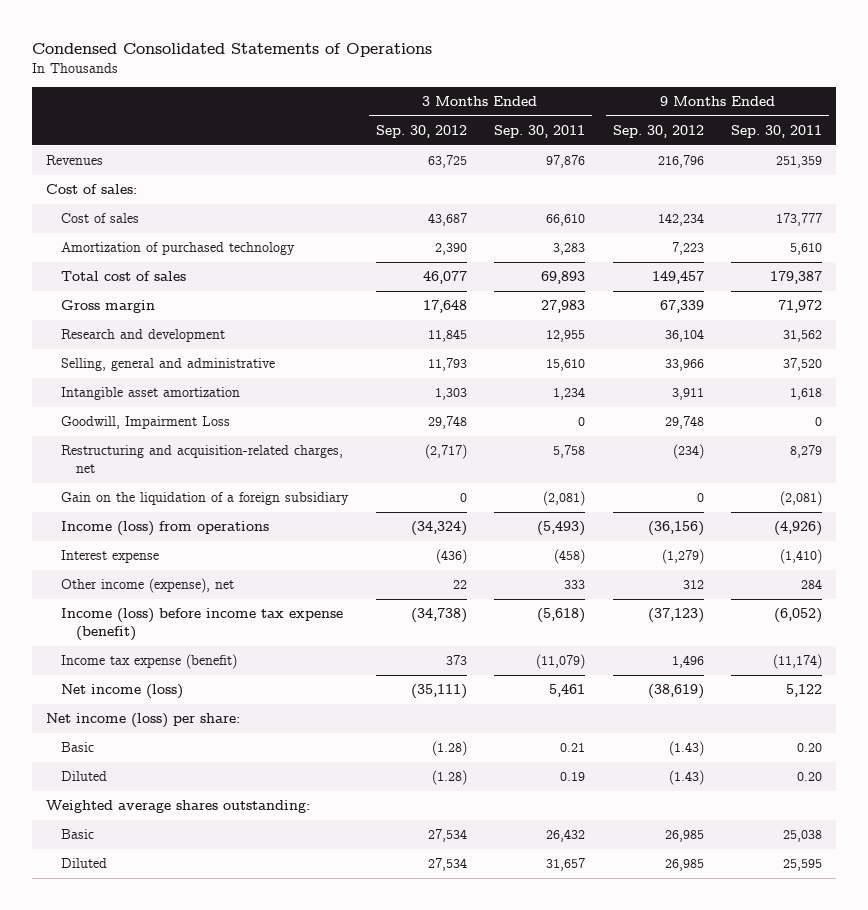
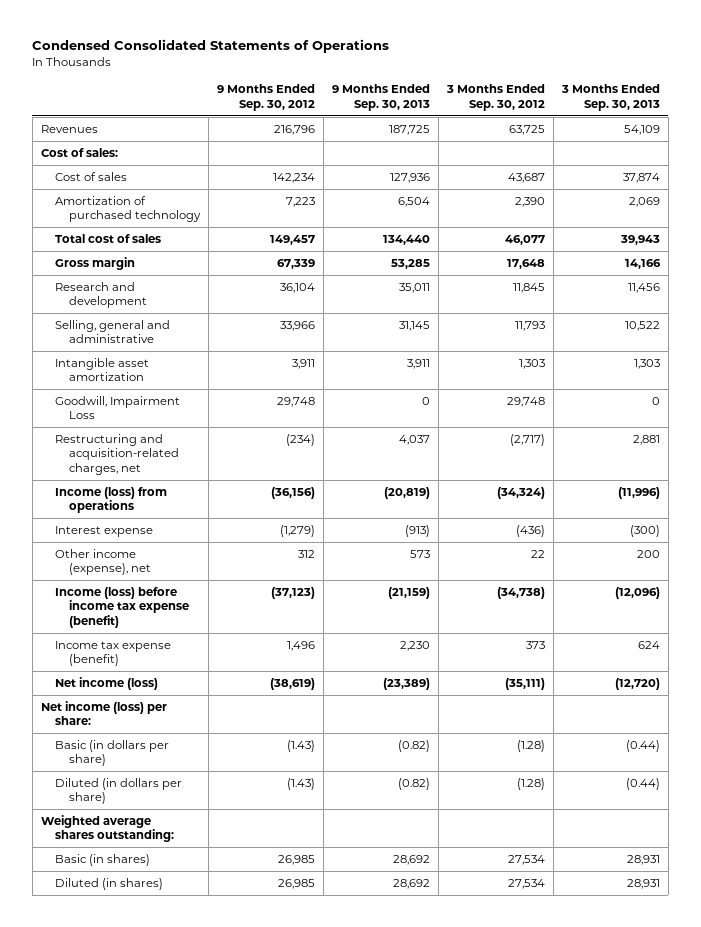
- | 3 Months Ended Sep. 30, 2012 | 3 Months Ended Sep. 30, 2011 | 9 Months Ended Sep. 30, 2012 | 9 Months Ended Sep. 30, 2011
+ | 9 Months Ended Sep. 30, 2012 | 9 Months Ended Sep. 30, 2013 | 3 Months Ended Sep. 30, 2012 | 3 Months Ended Sep. 30, 2013
- Gain on the liquidation of a foreign subsidiary | 0 | (2,081) | 0 | (2,081)
- Basic | (1.28) | 0.21 | (1.43) | 0.20
- Diluted | (1.28) | 0.19 | (1.43) | 0.20
+ Basic (in dollars per share) | (1.43) | (0.82) | (1.28) | (0.44)
+ Diluted (in dollars per share) | (1.43) | (0.82) | (1.28) | (0.44)
- Basic | 27,534 | 26,432 | 26,985 | 25,038
- Diluted | 27,534 | 31,657 | 26,985 | 25,595
+ Basic (in shares) | 26,985 | 28,692 | 27,534 | 28,931
+ Diluted (in shares) | 26,985 | 28,692 | 27,534 | 28,931

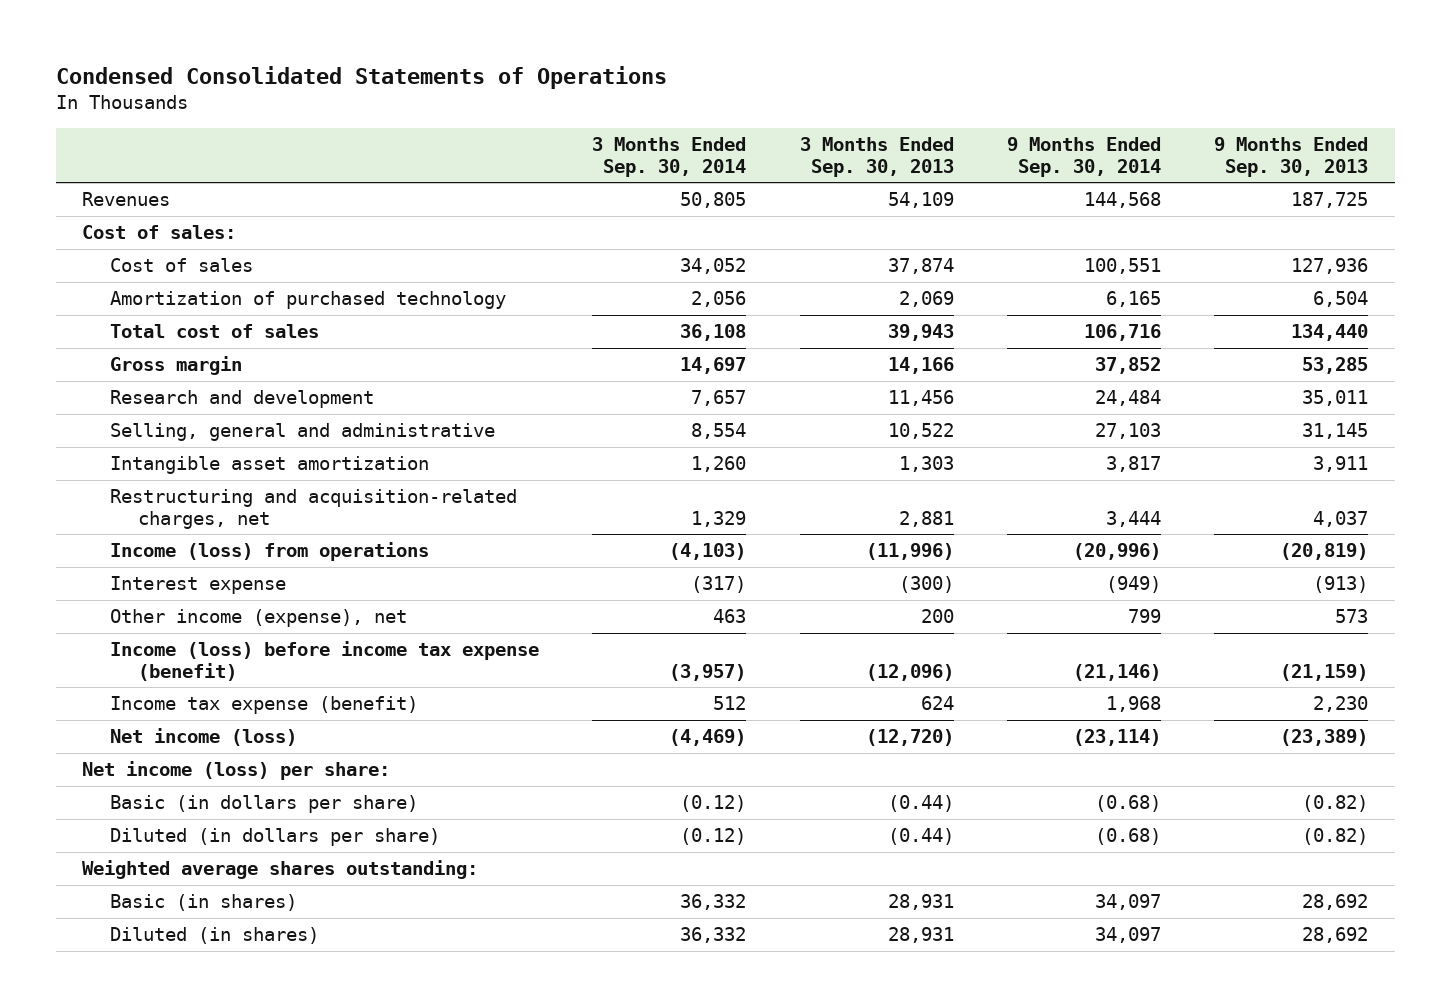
- | 9 Months Ended Sep. 30, 2012 | 9 Months Ended Sep. 30, 2013 | 3 Months Ended Sep. 30, 2012 | 3 Months Ended Sep. 30, 2013
+ | 3 Months Ended Sep. 30, 2014 | 3 Months Ended Sep. 30, 2013 | 9 Months Ended Sep. 30, 2014 | 9 Months Ended Sep. 30, 2013
- Goodwill, Impairment Loss | 29,748 | 0 | 29,748 | 0

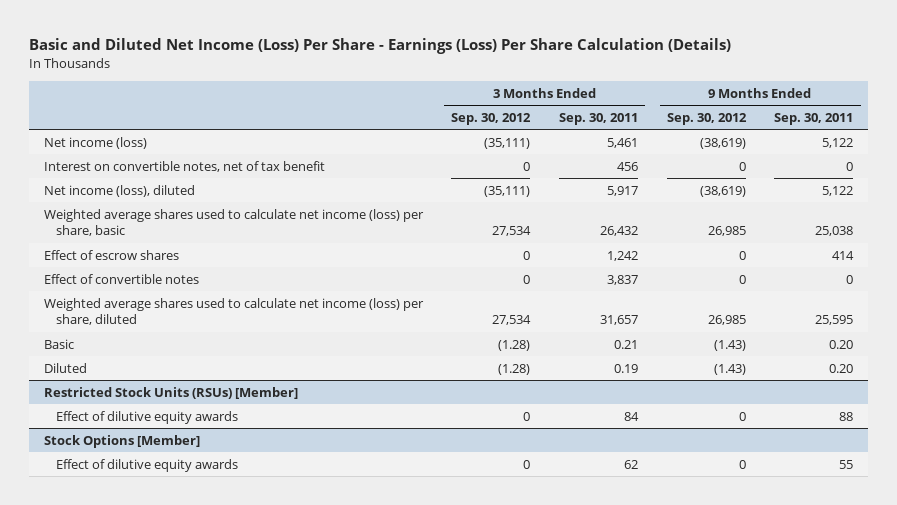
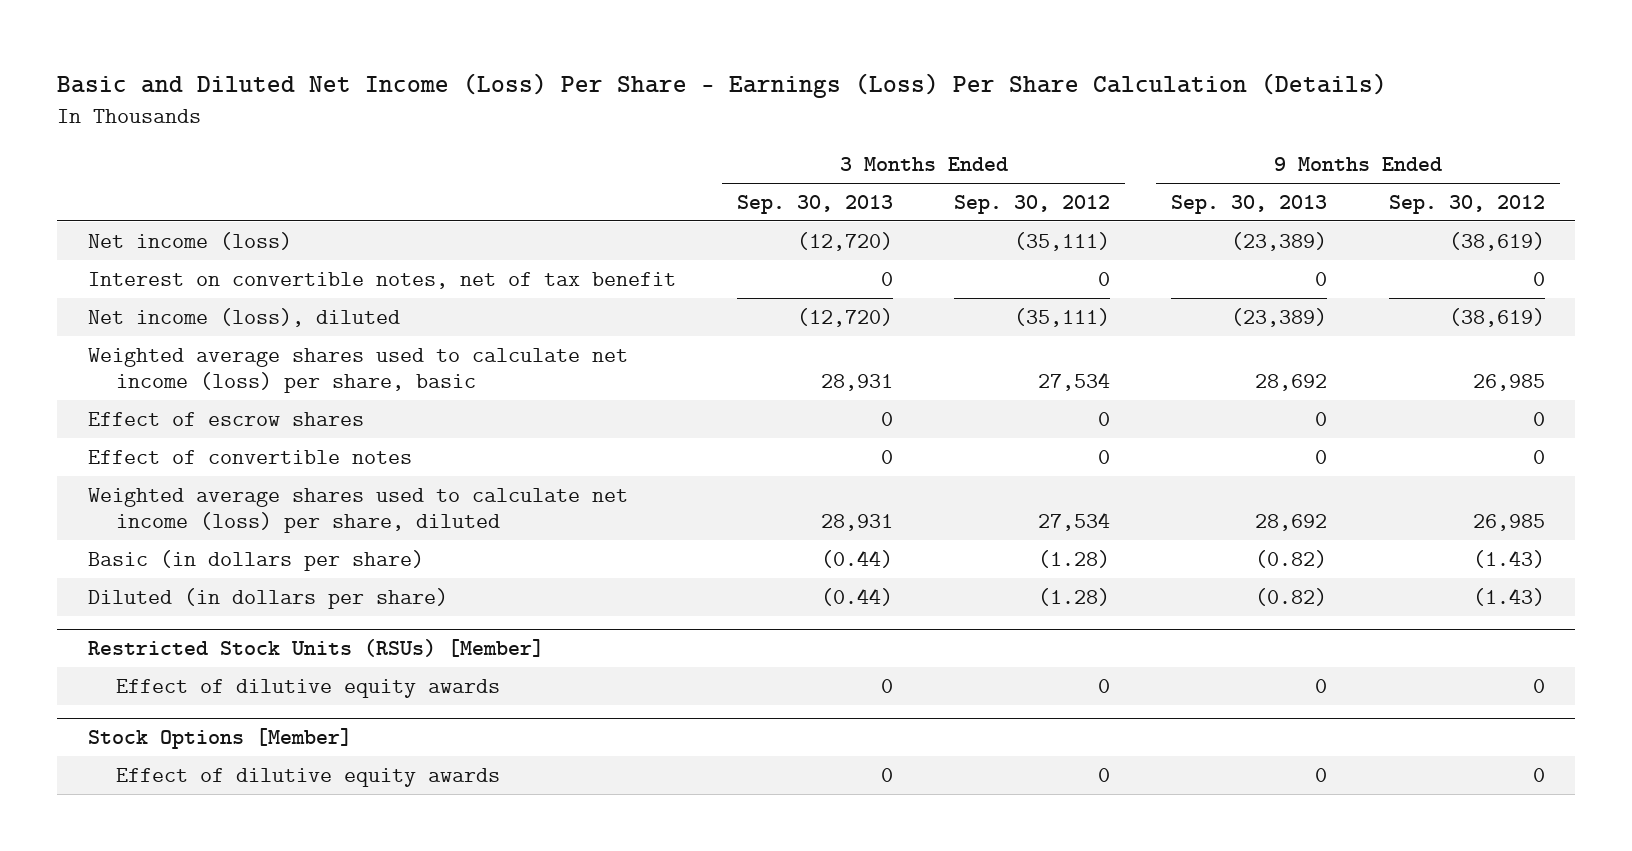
- | 3 Months Ended Sep. 30, 2012 | 3 Months Ended Sep. 30, 2011 | 9 Months Ended Sep. 30, 2012 | 9 Months Ended Sep. 30, 2011
+ | 3 Months Ended Sep. 30, 2013 | 3 Months Ended Sep. 30, 2012 | 9 Months Ended Sep. 30, 2013 | 9 Months Ended Sep. 30, 2012
- Basic | (1.28) | 0.21 | (1.43) | 0.20
- Diluted | (1.28) | 0.19 | (1.43) | 0.20
+ Basic (in dollars per share) | (0.44) | (1.28) | (0.82) | (1.43)
+ Diluted (in dollars per share) | (0.44) | (1.28) | (0.82) | (1.43)

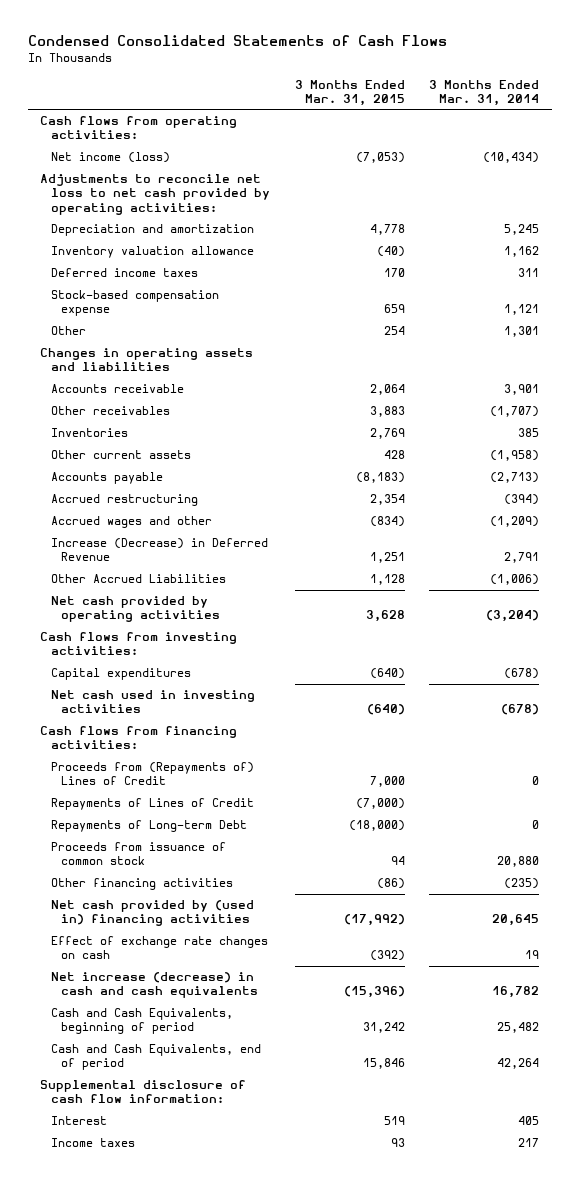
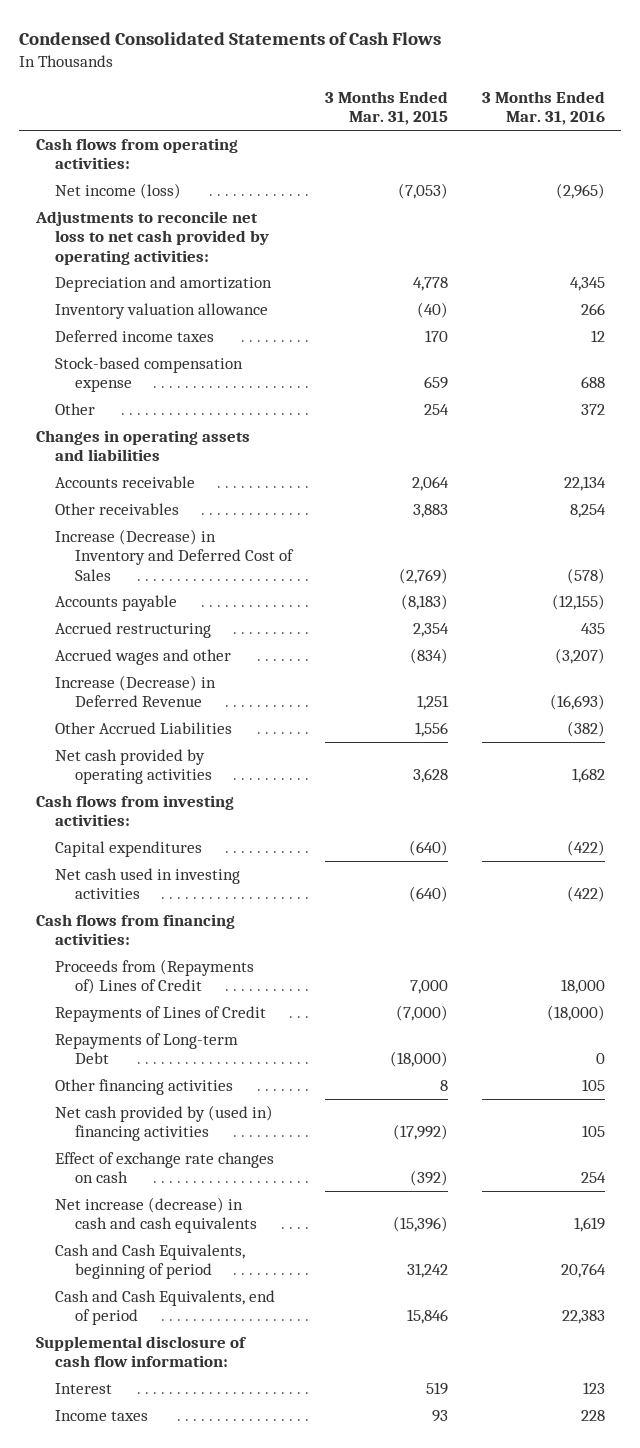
- | 3 Months Ended Mar. 31, 2015 | 3 Months Ended Mar. 31, 2014
+ | 3 Months Ended Mar. 31, 2015 | 3 Months Ended Mar. 31, 2016
- Inventories | 2,769 | 385
- Other current assets | 428 | (1,958)
+ Increase (Decrease) in Inventory and Deferred Cost of Sales | (2,769) | (578)
- Other Accrued Liabilities | 1,128 | (1,006)
+ Other Accrued Liabilities | 1,556 | (382)
- Proceeds from issuance of common stock | 94 | 20,880
- Other financing activities | (86) | (235)
+ Other financing activities | 8 | 105

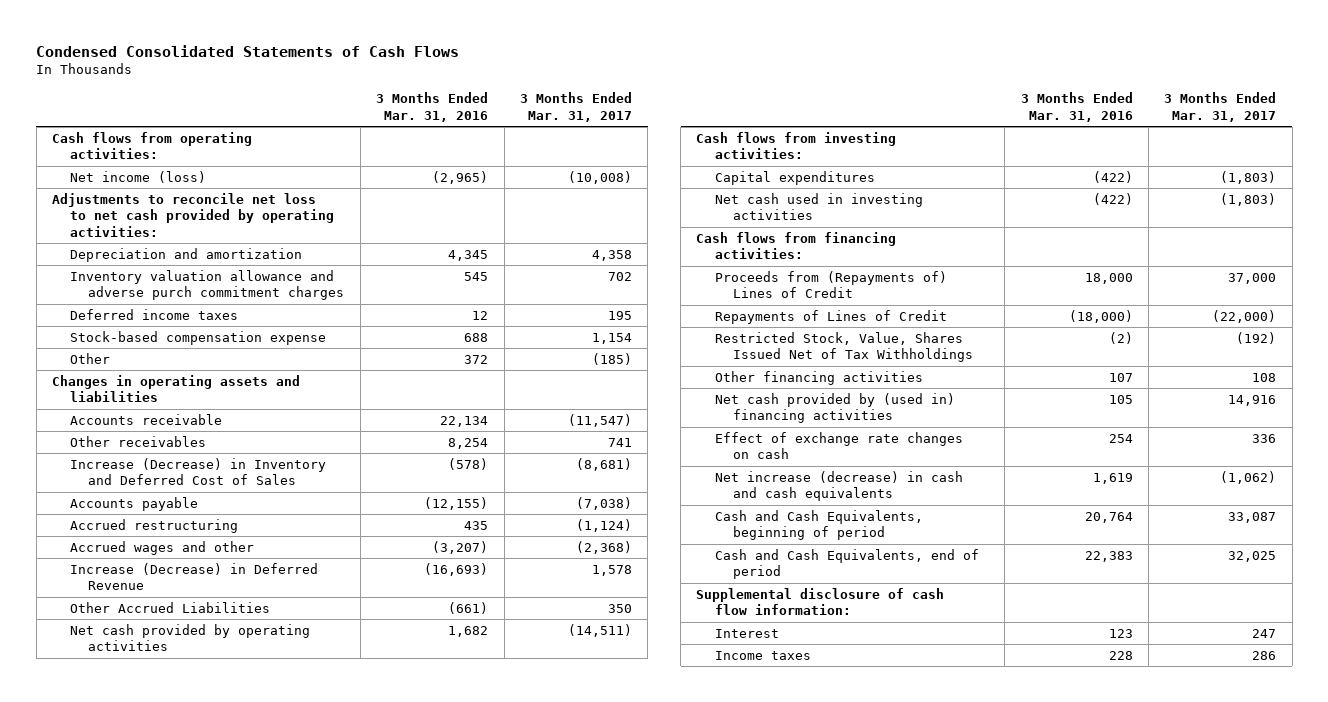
- | 3 Months Ended Mar. 31, 2015 | 3 Months Ended Mar. 31, 2016
+ | 3 Months Ended Mar. 31, 2016 | 3 Months Ended Mar. 31, 2017
- Inventory valuation allowance | (40) | 266
+ Inventory valuation allowance and adverse purch commitment charges | 545 | 702
- Other Accrued Liabilities | 1,556 | (382)
+ Other Accrued Liabilities | (661) | 350
- Repayments of Long-term Debt | (18,000) | 0
- Other financing activities | 8 | 105
+ Restricted Stock, Value, Shares Issued Net of Tax Withholdings | (2) | (192)
+ Other financing activities | 107 | 108

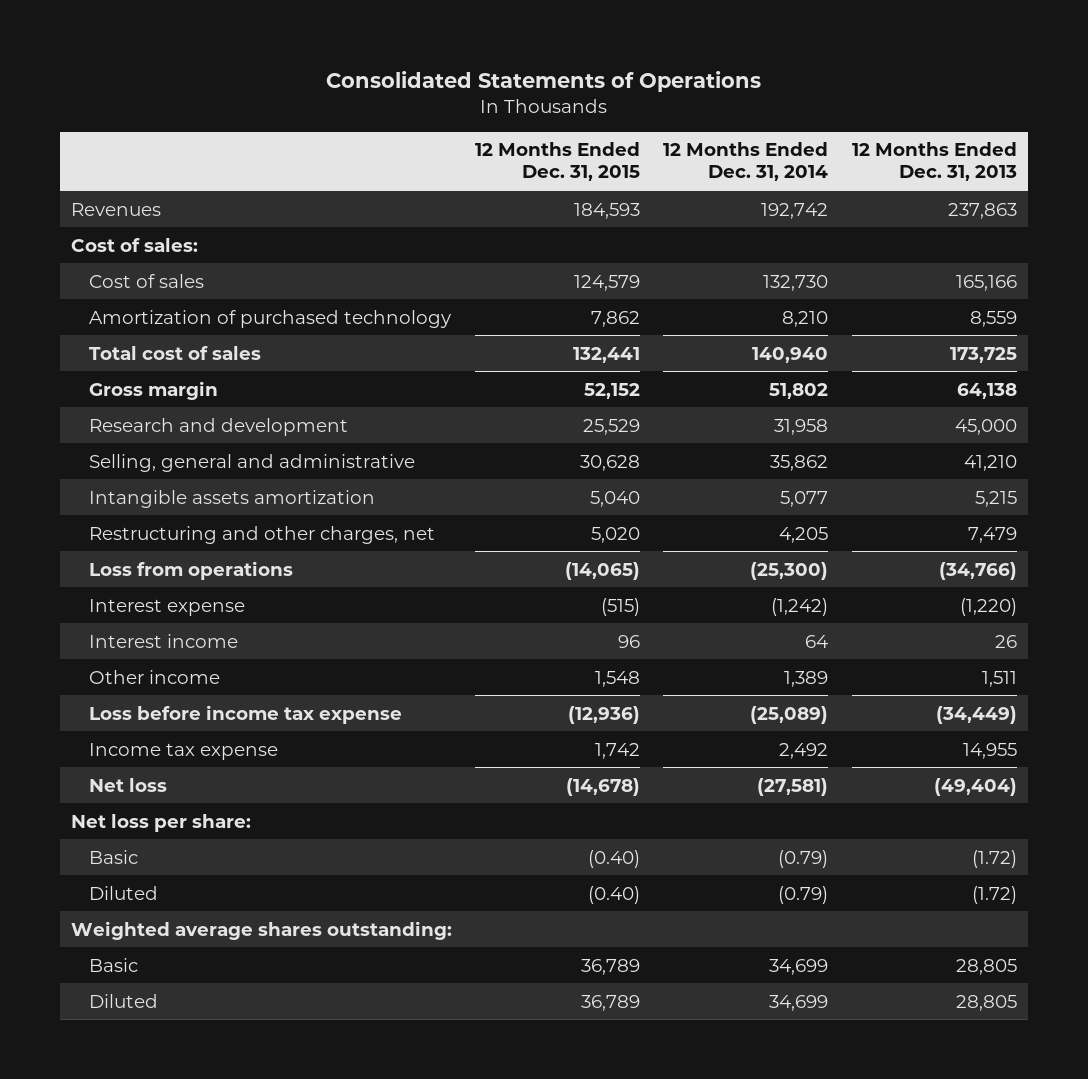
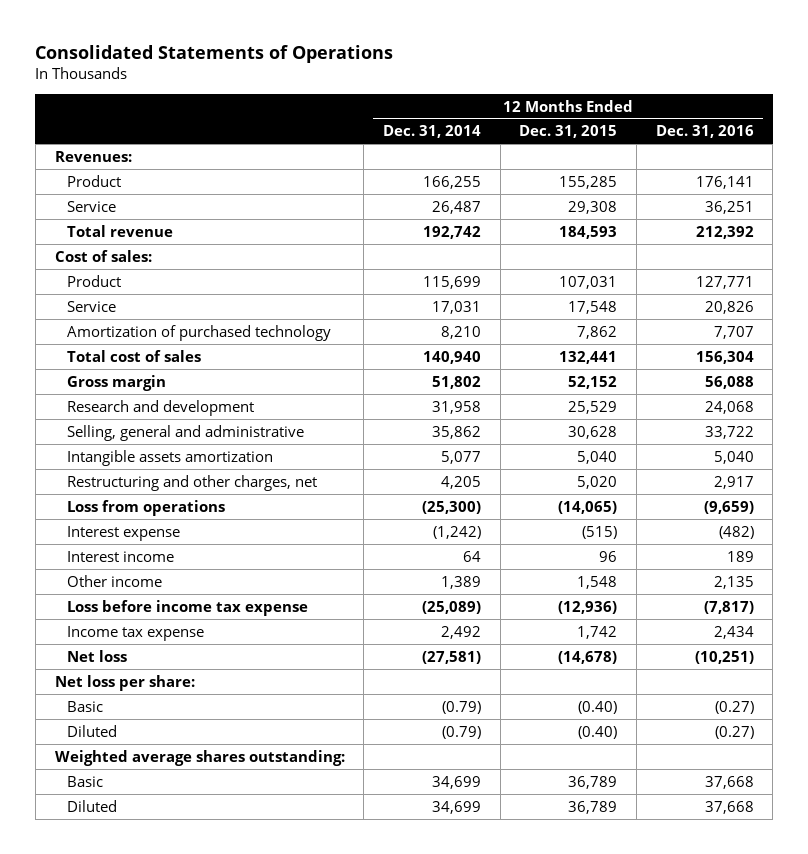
- | 12 Months Ended Dec. 31, 2015 | 12 Months Ended Dec. 31, 2014 | 12 Months Ended Dec. 31, 2013
+ | 12 Months Ended Dec. 31, 2014 | 12 Months Ended Dec. 31, 2015 | 12 Months Ended Dec. 31, 2016
- Revenues | 184,593 | 192,742 | 237,863
+ Revenues:
+ Product | 166,255 | 155,285 | 176,141
+ Service | 26,487 | 29,308 | 36,251
+ Total revenue | 192,742 | 184,593 | 212,392
- Cost of sales | 124,579 | 132,730 | 165,166
+ Product | 115,699 | 107,031 | 127,771
+ Service | 17,031 | 17,548 | 20,826

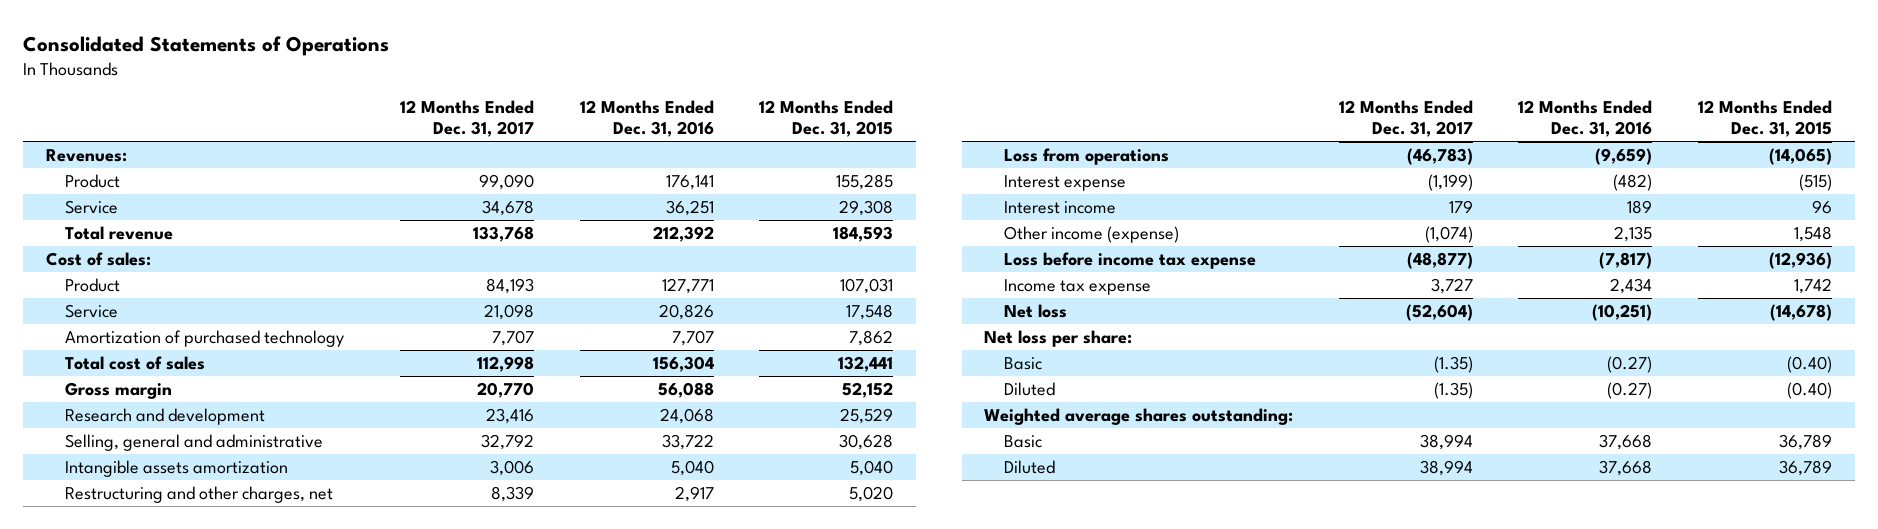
- | 12 Months Ended Dec. 31, 2014 | 12 Months Ended Dec. 31, 2015 | 12 Months Ended Dec. 31, 2016
+ | 12 Months Ended Dec. 31, 2017 | 12 Months Ended Dec. 31, 2016 | 12 Months Ended Dec. 31, 2015
- Other income | 1,389 | 1,548 | 2,135
+ Other income (expense) | (1,074) | 2,135 | 1,548

